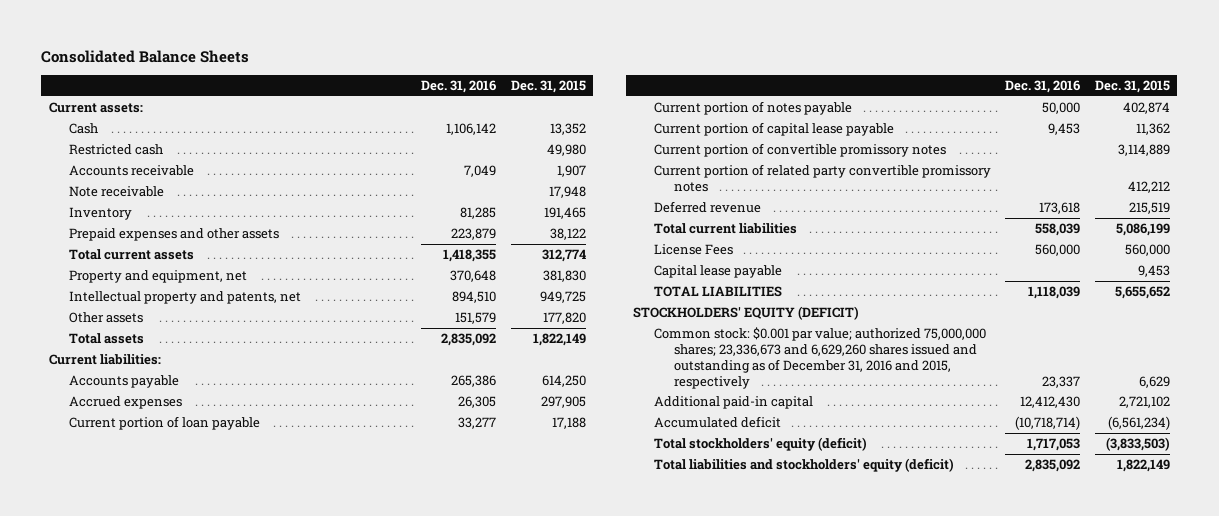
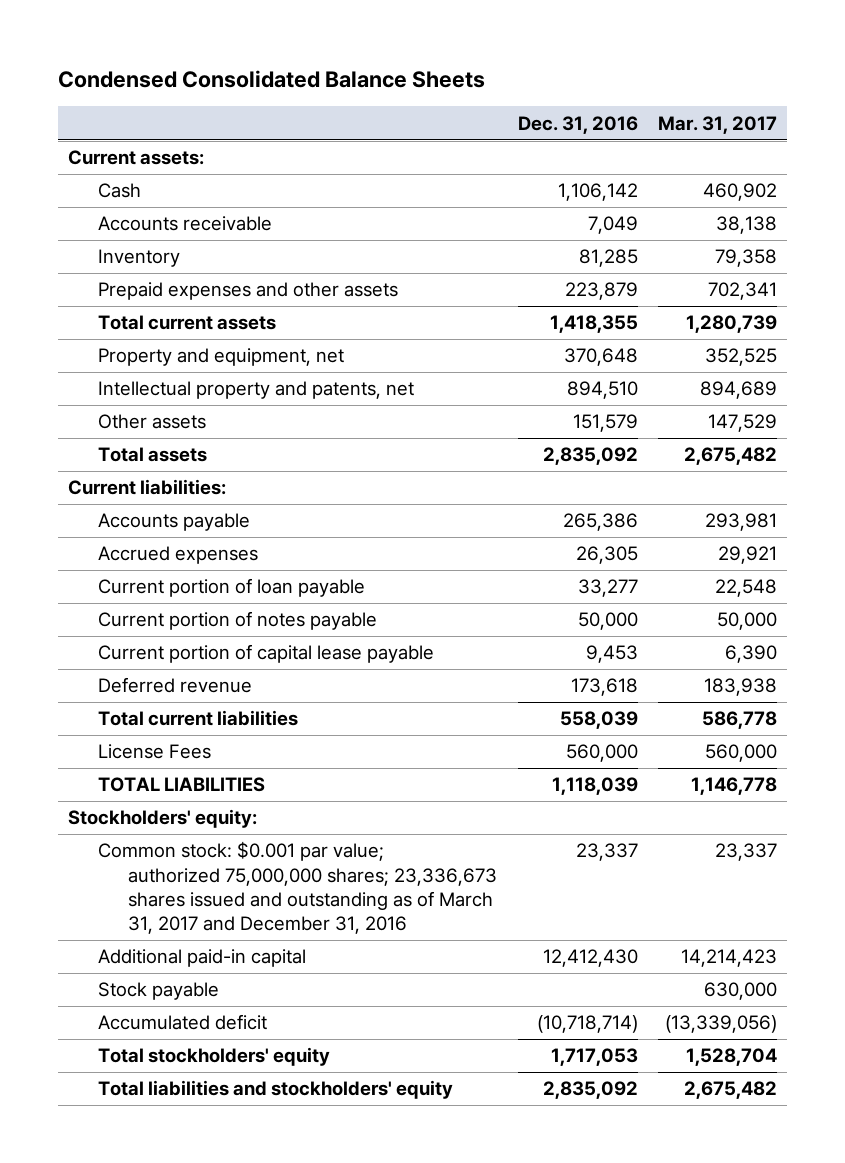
- Consolidated Balance Sheets
+ Condensed Consolidated Balance Sheets
- | Dec. 31, 2016 | Dec. 31, 2015
+ | Dec. 31, 2016 | Mar. 31, 2017
- Restricted cash | | 49,980
- Note receivable | | 17,948
- Current portion of convertible promissory notes | | 3,114,889
- Current portion of related party convertible promissory notes | | 412,212
- Capital lease payable | | 9,453
- STOCKHOLDERS' EQUITY (DEFICIT)
- Common stock: $0.001 par value; authorized 75,000,000 shares; 23,336,673 and 6,629,260 shares issued and outstanding as of December 31, 2016 and 2015, respectively | 23,337 | 6,629
+ Stockholders' equity:
+ Common stock: $0.001 par value; authorized 75,000,000 shares; 23,336,673 shares issued and outstanding as of March 31, 2017 and December 31, 2016 | 23,337 | 23,337
+ Stock payable | | 630,000
- Total stockholders' equity (deficit) | 1,717,053 | (3,833,503)
- Total liabilities and stockholders' equity (deficit) | 2,835,092 | 1,822,149
+ Total stockholders' equity | 1,717,053 | 1,528,704
+ Total liabilities and stockholders' equity | 2,835,092 | 2,675,482

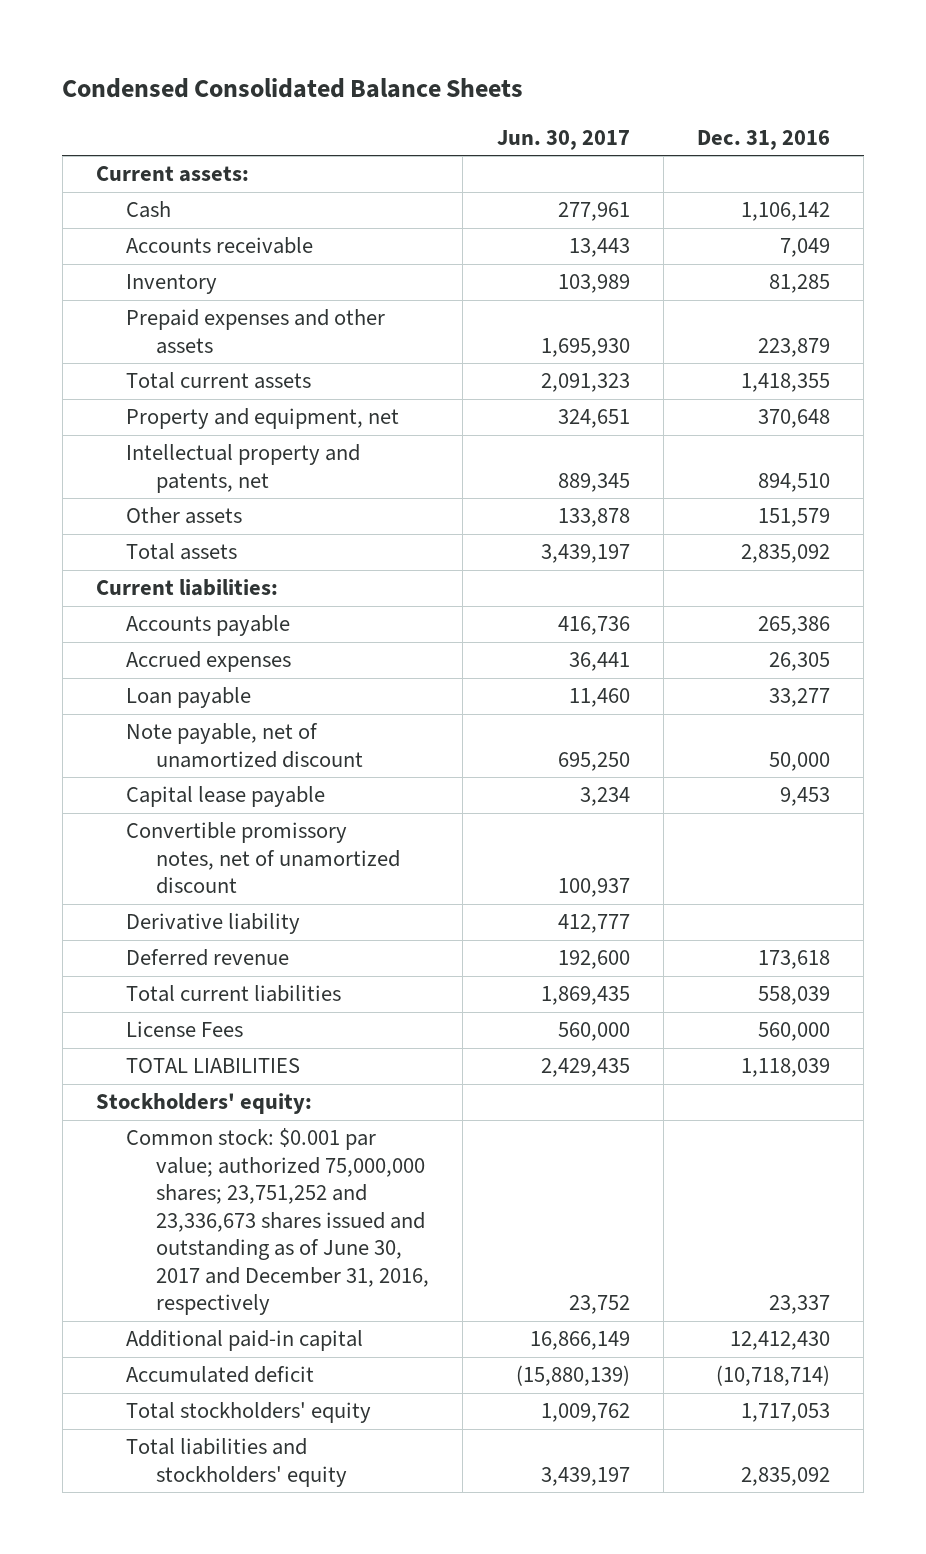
- | Dec. 31, 2016 | Mar. 31, 2017
+ | Jun. 30, 2017 | Dec. 31, 2016
- Current portion of loan payable | 33,277 | 22,548
- Current portion of notes payable | 50,000 | 50,000
- Current portion of capital lease payable | 9,453 | 6,390
+ Loan payable | 11,460 | 33,277
+ Note payable, net of unamortized discount | 695,250 | 50,000
+ Capital lease payable | 3,234 | 9,453
+ Convertible promissory notes, net of unamortized discount | 100,937 |
+ Derivative liability | 412,777 |
- Common stock: $0.001 par value; authorized 75,000,000 shares; 23,336,673 shares issued and outstanding as of March 31, 2017 and December 31, 2016 | 23,337 | 23,337
+ Common stock: $0.001 par value; authorized 75,000,000 shares; 23,751,252 and 23,336,673 shares issued and outstanding as of June 30, 2017 and December 31, 2016, respectively | 23,752 | 23,337
- Stock payable | | 630,000

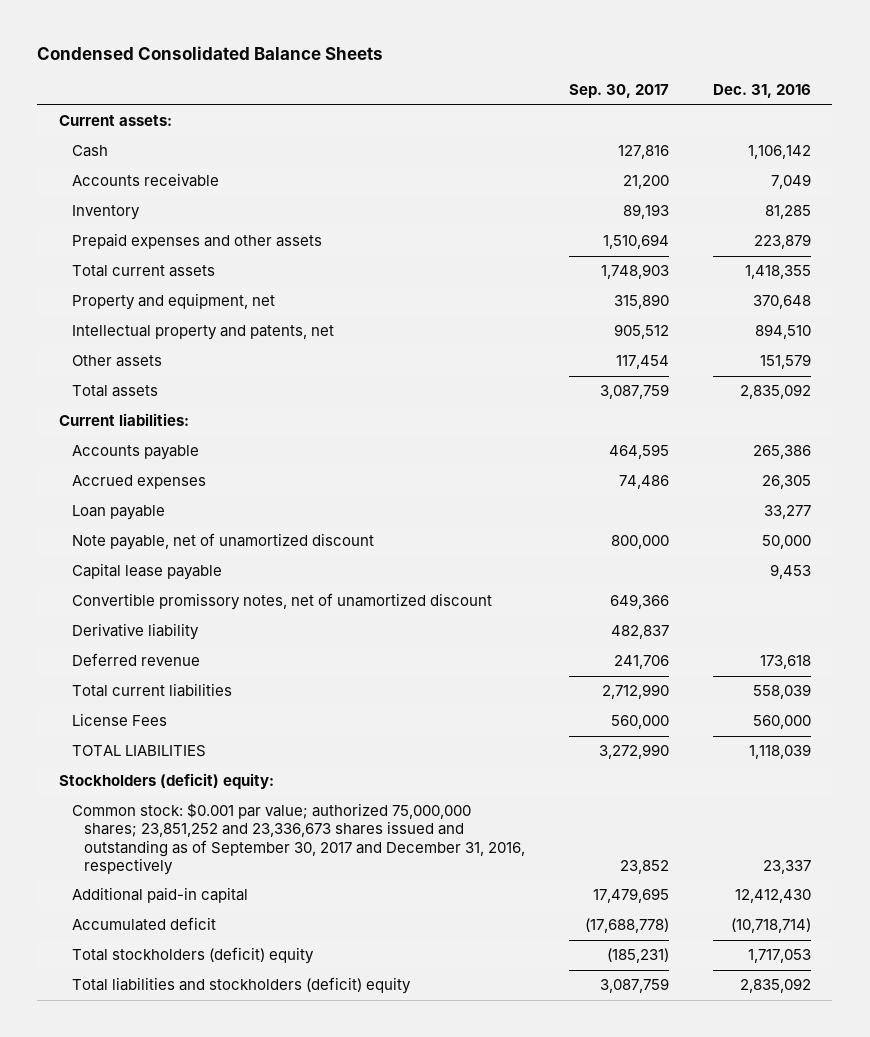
- | Jun. 30, 2017 | Dec. 31, 2016
+ | Sep. 30, 2017 | Dec. 31, 2016
- Stockholders' equity:
- Common stock: $0.001 par value; authorized 75,000,000 shares; 23,751,252 and 23,336,673 shares issued and outstanding as of June 30, 2017 and December 31, 2016, respectively | 23,752 | 23,337
+ Stockholders (deficit) equity:
+ Common stock: $0.001 par value; authorized 75,000,000 shares; 23,851,252 and 23,336,673 shares issued and outstanding as of September 30, 2017 and December 31, 2016, respectively | 23,852 | 23,337
- Total stockholders' equity | 1,009,762 | 1,717,053
- Total liabilities and stockholders' equity | 3,439,197 | 2,835,092
+ Total stockholders (deficit) equity | (185,231) | 1,717,053
+ Total liabilities and stockholders (deficit) equity | 3,087,759 | 2,835,092

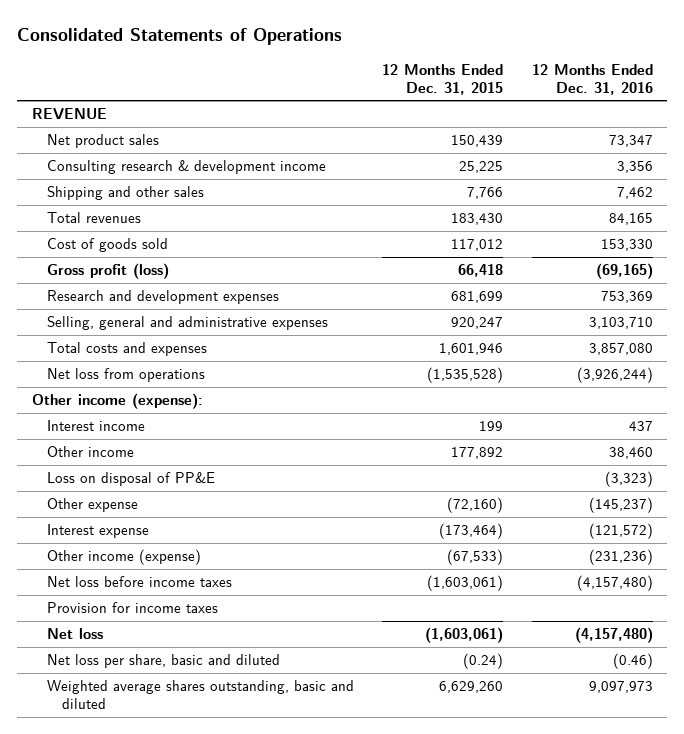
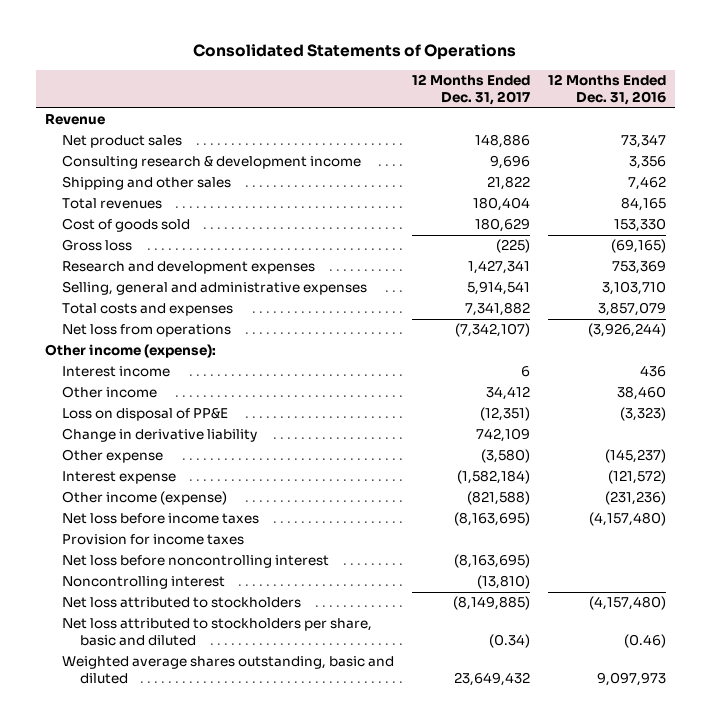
- | 12 Months Ended Dec. 31, 2015 | 12 Months Ended Dec. 31, 2016
+ | 12 Months Ended Dec. 31, 2017 | 12 Months Ended Dec. 31, 2016
- REVENUE
+ Revenue
- Gross profit (loss) | 66,418 | (69,165)
+ Gross loss | (225) | (69,165)
- Total costs and expenses | 1,601,946 | 3,857,080
+ Total costs and expenses | 7,341,882 | 3,857,079
- Interest income | 199 | 437
+ Interest income | 6 | 436
+ Change in derivative liability | 742,109 |
- Net loss | (1,603,061) | (4,157,480)
- Net loss per share, basic and diluted | (0.24) | (0.46)
+ Net loss before noncontrolling interest | (8,163,695) |
+ Noncontrolling interest | (13,810) |
+ Net loss attributed to stockholders | (8,149,885) | (4,157,480)
+ Net loss attributed to stockholders per share, basic and diluted | (0.34) | (0.46)

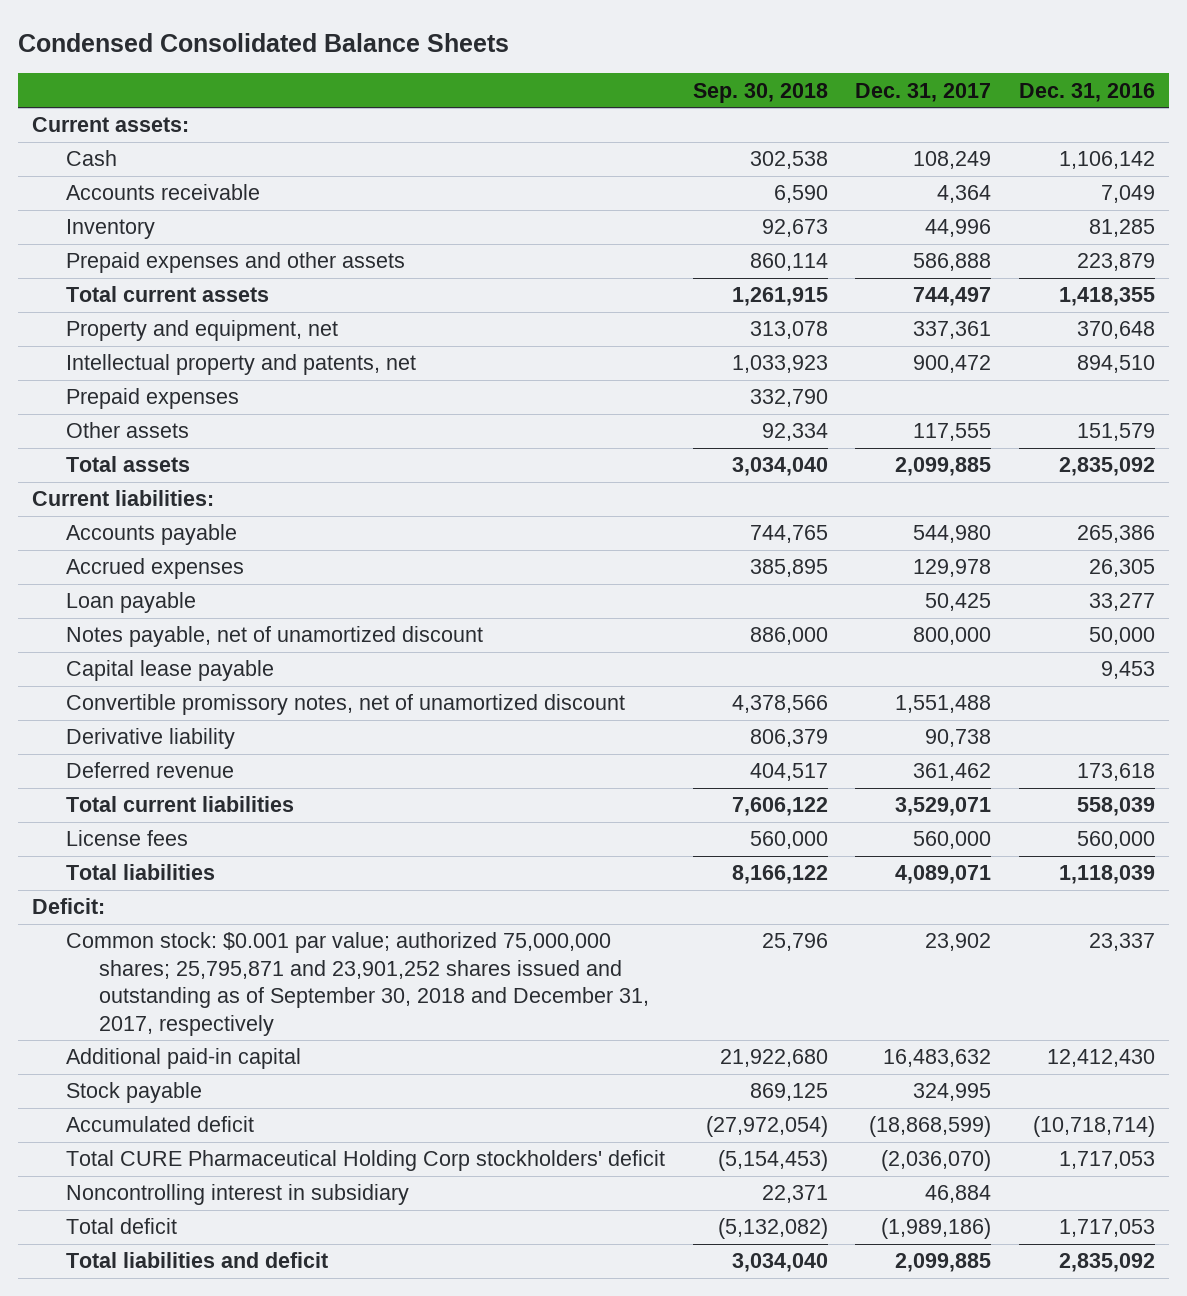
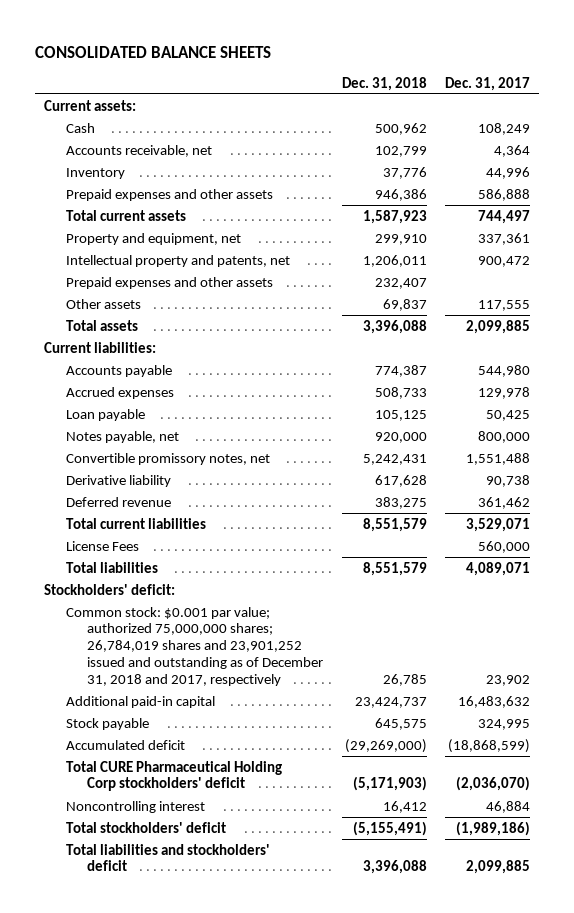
- Condensed Consolidated Balance Sheets
+ CONSOLIDATED BALANCE SHEETS
- | Sep. 30, 2018 | Dec. 31, 2017 | Dec. 31, 2016
+ | Dec. 31, 2018 | Dec. 31, 2017
- Accounts receivable | 6,590 | 4,364 | 7,049
+ Accounts receivable, net | 102,799 | 4,364
- Prepaid expenses | 332,790 | |
+ Prepaid expenses and other assets | 232,407 |
- Notes payable, net of unamortized discount | 886,000 | 800,000 | 50,000
- Capital lease payable | | | 9,453
- Convertible promissory notes, net of unamortized discount | 4,378,566 | 1,551,488 |
+ Notes payable, net | 920,000 | 800,000
+ Convertible promissory notes, net | 5,242,431 | 1,551,488
- License fees | 560,000 | 560,000 | 560,000
+ License Fees | | 560,000
- Deficit:
- Common stock: $0.001 par value; authorized 75,000,000 shares; 25,795,871 and 23,901,252 shares issued and outstanding as of September 30, 2018 and December 31, 2017, respectively | 25,796 | 23,902 | 23,337
+ Stockholders' deficit:
+ Common stock: $0.001 par value; authorized 75,000,000 shares; 26,784,019 shares and 23,901,252 issued and outstanding as of December 31, 2018 and 2017, respectively | 26,785 | 23,902
- Noncontrolling interest in subsidiary | 22,371 | 46,884 |
- Total deficit | (5,132,082) | (1,989,186) | 1,717,053
- Total liabilities and deficit | 3,034,040 | 2,099,885 | 2,835,092
+ Noncontrolling interest | 16,412 | 46,884
+ Total stockholders' deficit | (5,155,491) | (1,989,186)
+ Total liabilities and stockholders' deficit | 3,396,088 | 2,099,885

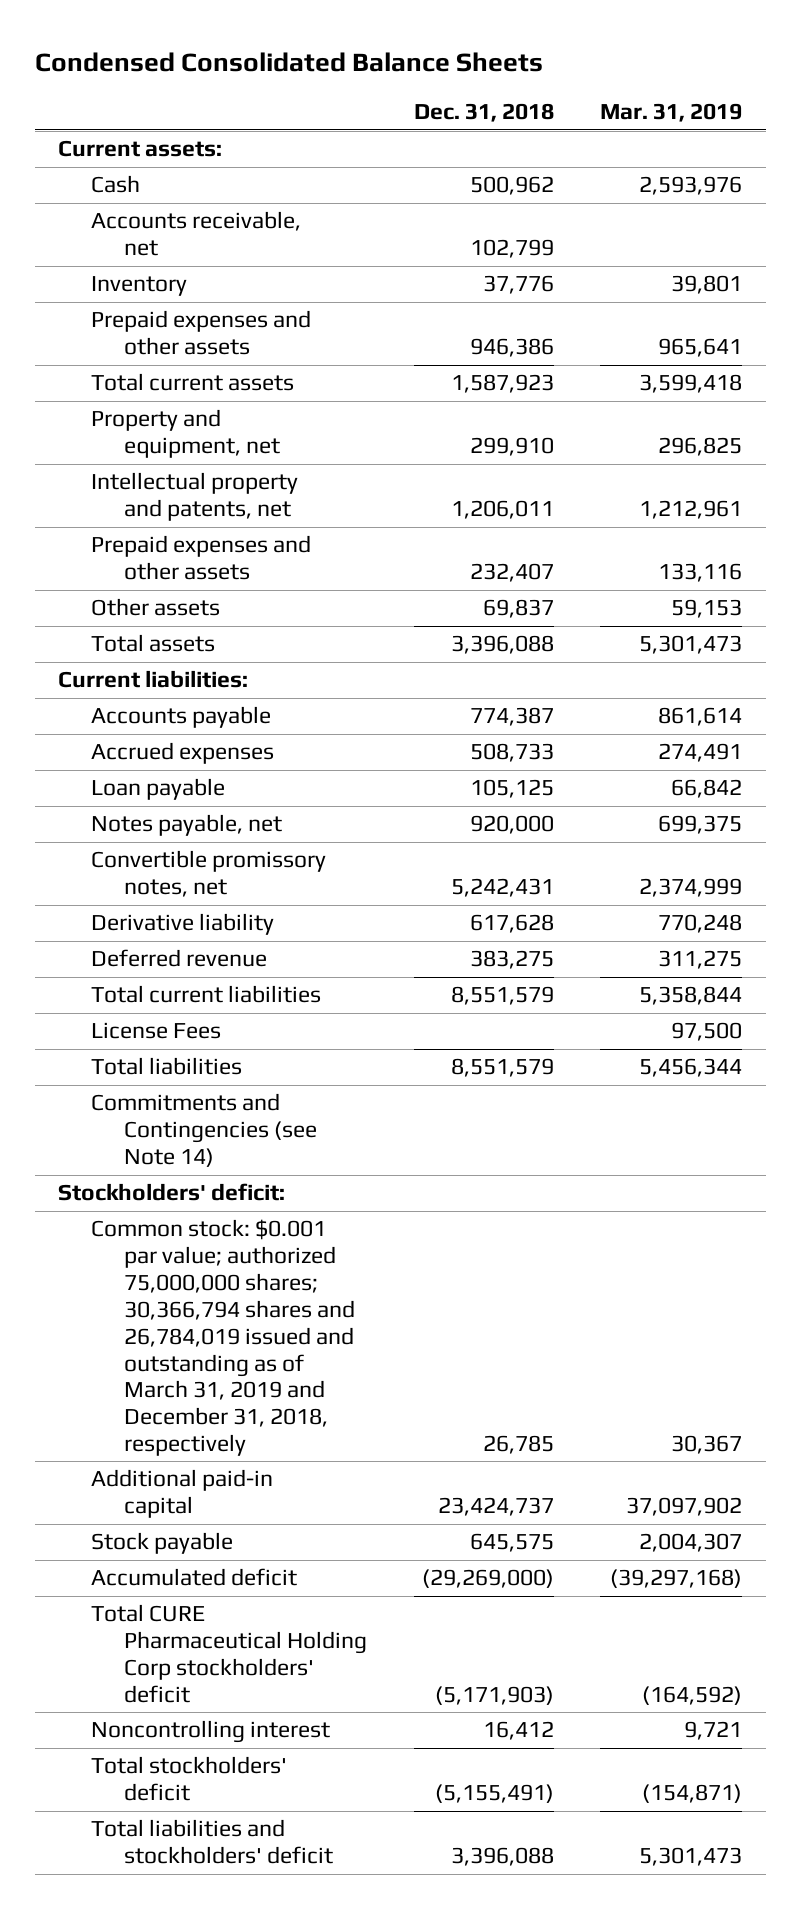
- CONSOLIDATED BALANCE SHEETS
+ Condensed Consolidated Balance Sheets
- | Dec. 31, 2018 | Dec. 31, 2017
+ | Dec. 31, 2018 | Mar. 31, 2019
+ Commitments and Contingencies (see Note 14)
- Common stock: $0.001 par value; authorized 75,000,000 shares; 26,784,019 shares and 23,901,252 issued and outstanding as of December 31, 2018 and 2017, respectively | 26,785 | 23,902
+ Common stock: $0.001 par value; authorized 75,000,000 shares; 30,366,794 shares and 26,784,019 issued and outstanding as of March 31, 2019 and December 31, 2018, respectively | 26,785 | 30,367

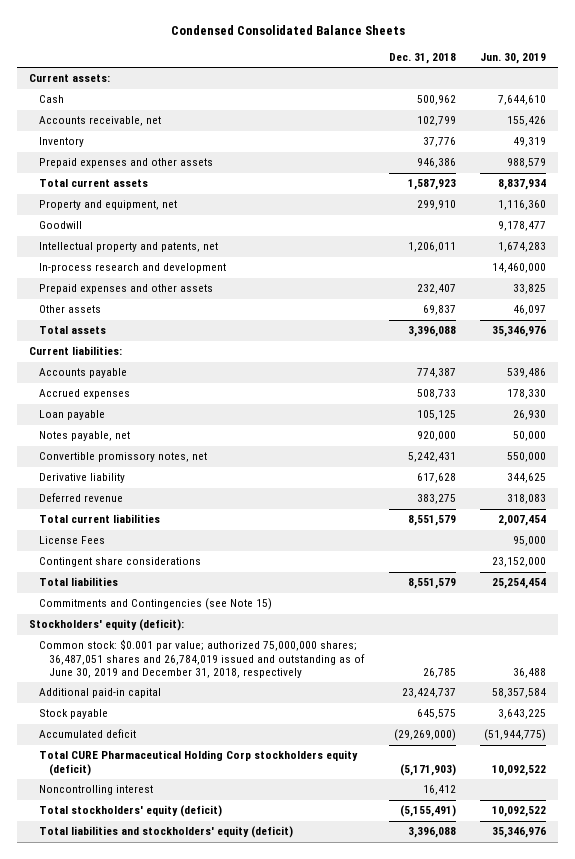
- | Dec. 31, 2018 | Mar. 31, 2019
+ | Dec. 31, 2018 | Jun. 30, 2019
+ Goodwill | | 9,178,477
+ In-process research and development | | 14,460,000
+ Contingent share considerations | | 23,152,000
- Commitments and Contingencies (see Note 14)
- Stockholders' deficit:
- Common stock: $0.001 par value; authorized 75,000,000 shares; 30,366,794 shares and 26,784,019 issued and outstanding as of March 31, 2019 and December 31, 2018, respectively | 26,785 | 30,367
+ Commitments and Contingencies (see Note 15)
+ Stockholders' equity (deficit):
+ Common stock: $0.001 par value; authorized 75,000,000 shares; 36,487,051 shares and 26,784,019 issued and outstanding as of June 30, 2019 and December 31, 2018, respectively | 26,785 | 36,488
- Total CURE Pharmaceutical Holding Corp stockholders' deficit | (5,171,903) | (164,592)
+ Total CURE Pharmaceutical Holding Corp stockholders equity (deficit) | (5,171,903) | 10,092,522
- Total stockholders' deficit | (5,155,491) | (154,871)
- Total liabilities and stockholders' deficit | 3,396,088 | 5,301,473
+ Total stockholders' equity (deficit) | (5,155,491) | 10,092,522
+ Total liabilities and stockholders' equity (deficit) | 3,396,088 | 35,346,976

